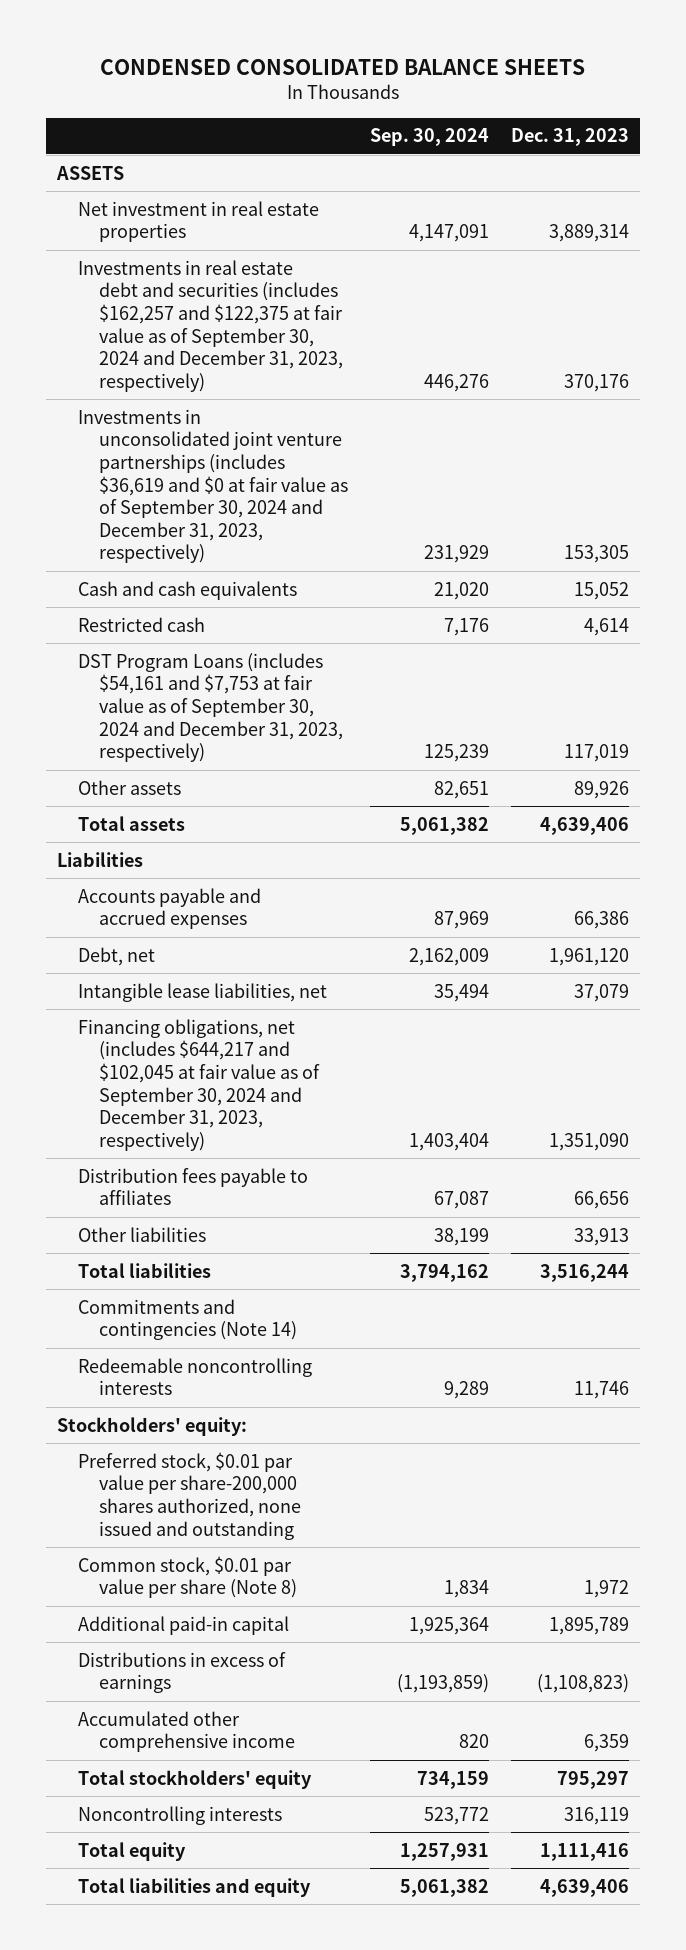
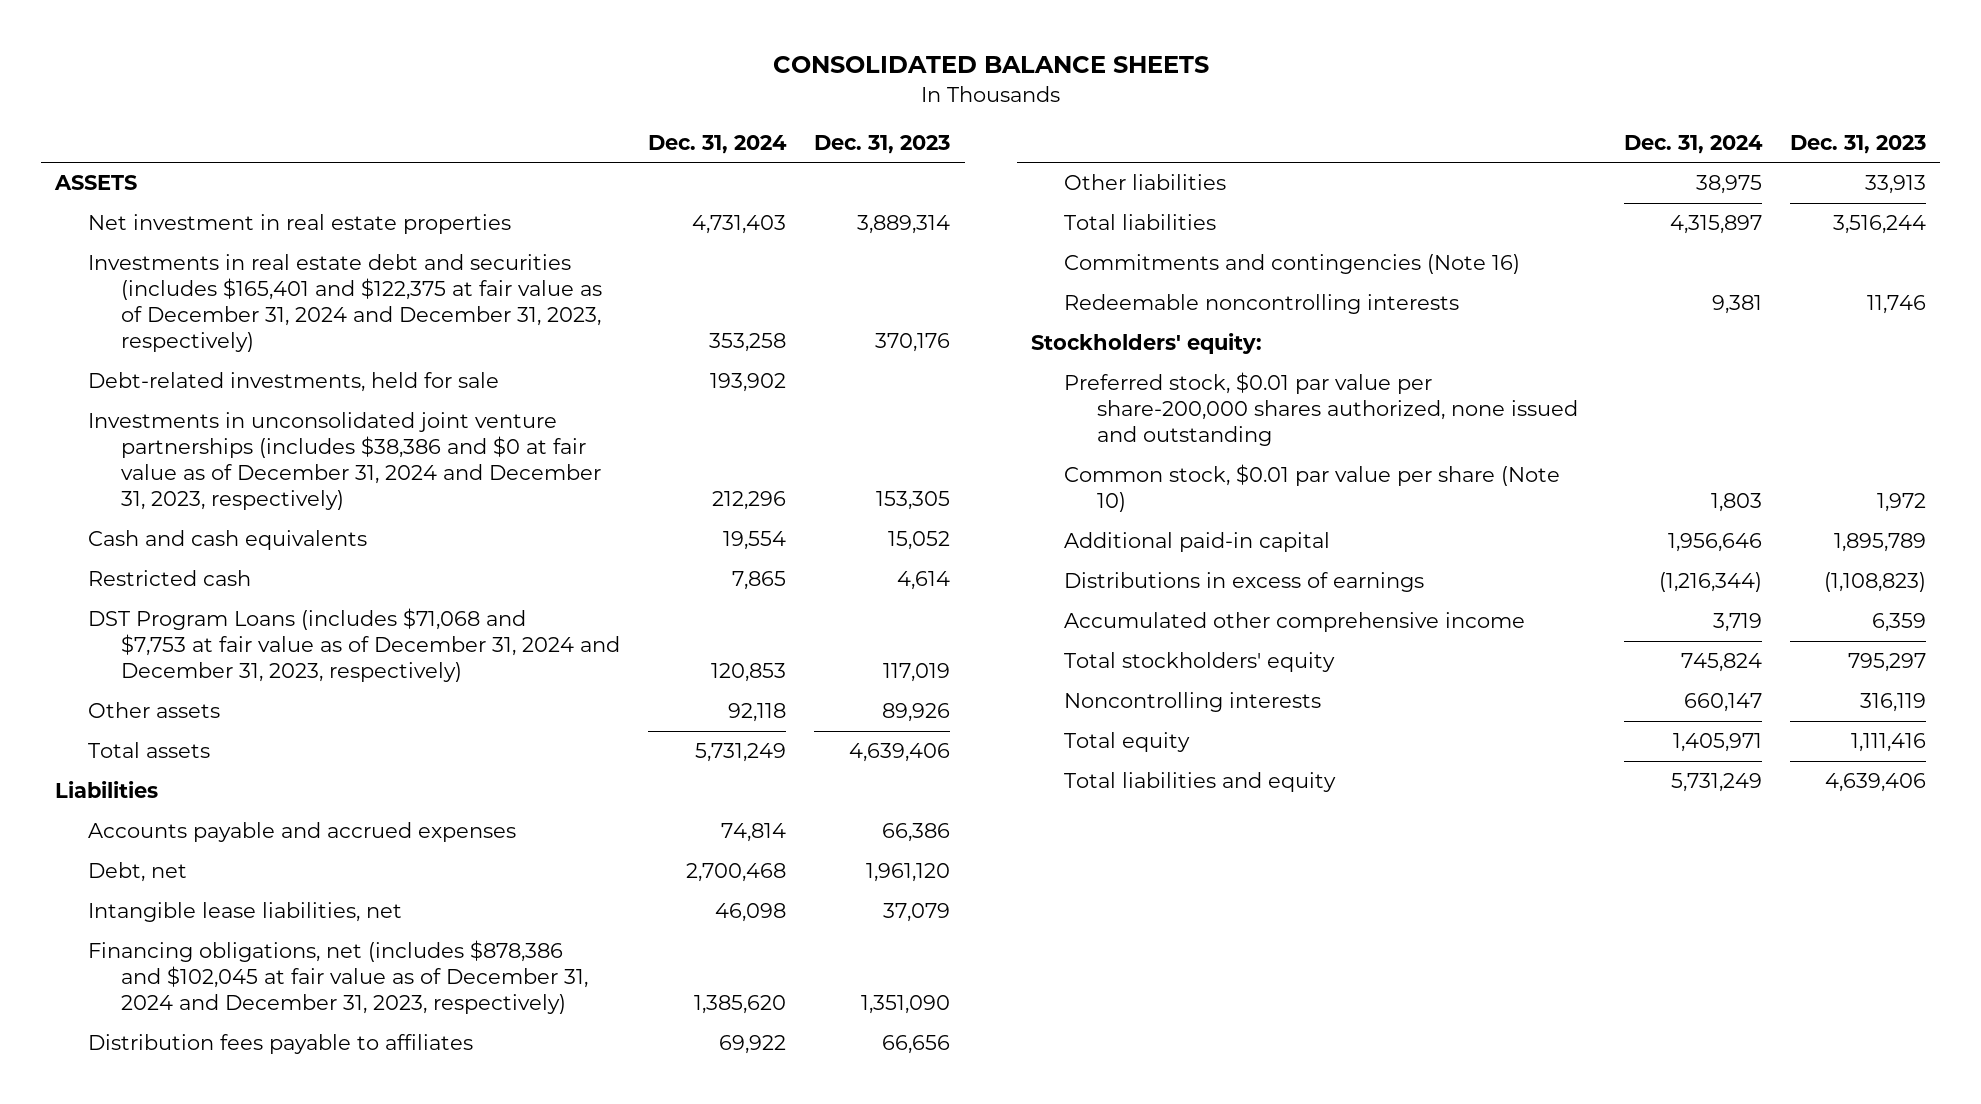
- CONDENSED CONSOLIDATED BALANCE SHEETS
+ CONSOLIDATED BALANCE SHEETS
- | Sep. 30, 2024 | Dec. 31, 2023
+ | Dec. 31, 2024 | Dec. 31, 2023
- Investments in real estate debt and securities (includes $162,257 and $122,375 at fair value as of September 30, 2024 and December 31, 2023, respectively) | 446,276 | 370,176
- Investments in unconsolidated joint venture partnerships (includes $36,619 and $0 at fair value as of September 30, 2024 and December 31, 2023, respectively) | 231,929 | 153,305
+ Investments in real estate debt and securities (includes $165,401 and $122,375 at fair value as of December 31, 2024 and December 31, 2023, respectively) | 353,258 | 370,176
+ Debt-related investments, held for sale | 193,902 |
+ Investments in unconsolidated joint venture partnerships (includes $38,386 and $0 at fair value as of December 31, 2024 and December 31, 2023, respectively) | 212,296 | 153,305
- DST Program Loans (includes $54,161 and $7,753 at fair value as of September 30, 2024 and December 31, 2023, respectively) | 125,239 | 117,019
+ DST Program Loans (includes $71,068 and $7,753 at fair value as of December 31, 2024 and December 31, 2023, respectively) | 120,853 | 117,019
- Financing obligations, net (includes $644,217 and $102,045 at fair value as of September 30, 2024 and December 31, 2023, respectively) | 1,403,404 | 1,351,090
+ Financing obligations, net (includes $878,386 and $102,045 at fair value as of December 31, 2024 and December 31, 2023, respectively) | 1,385,620 | 1,351,090
- Commitments and contingencies (Note 14)
+ Commitments and contingencies (Note 16)
- Common stock, $0.01 par value per share (Note 8) | 1,834 | 1,972
+ Common stock, $0.01 par value per share (Note 10) | 1,803 | 1,972

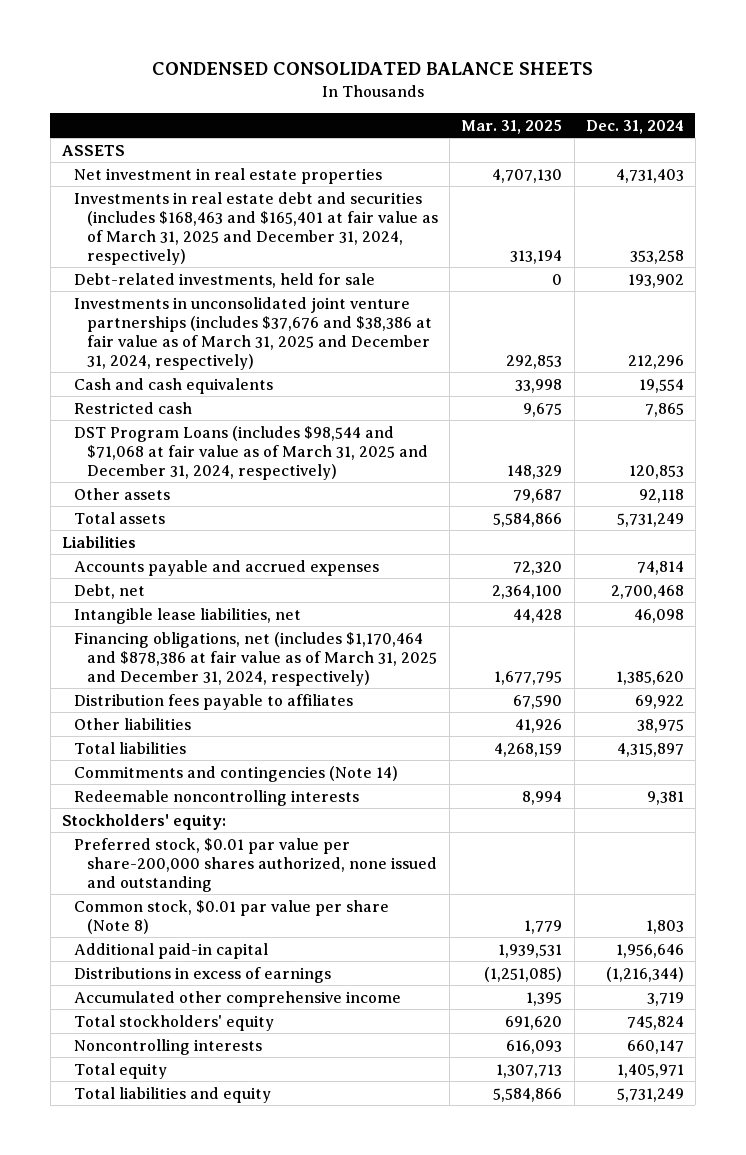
- CONSOLIDATED BALANCE SHEETS
+ CONDENSED CONSOLIDATED BALANCE SHEETS
- | Dec. 31, 2024 | Dec. 31, 2023
+ | Mar. 31, 2025 | Dec. 31, 2024
- Investments in real estate debt and securities (includes $165,401 and $122,375 at fair value as of December 31, 2024 and December 31, 2023, respectively) | 353,258 | 370,176
+ Investments in real estate debt and securities (includes $168,463 and $165,401 at fair value as of March 31, 2025 and December 31, 2024, respectively) | 313,194 | 353,258
- Investments in unconsolidated joint venture partnerships (includes $38,386 and $0 at fair value as of December 31, 2024 and December 31, 2023, respectively) | 212,296 | 153,305
+ Investments in unconsolidated joint venture partnerships (includes $37,676 and $38,386 at fair value as of March 31, 2025 and December 31, 2024, respectively) | 292,853 | 212,296
- DST Program Loans (includes $71,068 and $7,753 at fair value as of December 31, 2024 and December 31, 2023, respectively) | 120,853 | 117,019
+ DST Program Loans (includes $98,544 and $71,068 at fair value as of March 31, 2025 and December 31, 2024, respectively) | 148,329 | 120,853
- Financing obligations, net (includes $878,386 and $102,045 at fair value as of December 31, 2024 and December 31, 2023, respectively) | 1,385,620 | 1,351,090
+ Financing obligations, net (includes $1,170,464 and $878,386 at fair value as of March 31, 2025 and December 31, 2024, respectively) | 1,677,795 | 1,385,620
- Commitments and contingencies (Note 16)
+ Commitments and contingencies (Note 14)
- Common stock, $0.01 par value per share (Note 10) | 1,803 | 1,972
+ Common stock, $0.01 par value per share (Note 8) | 1,779 | 1,803

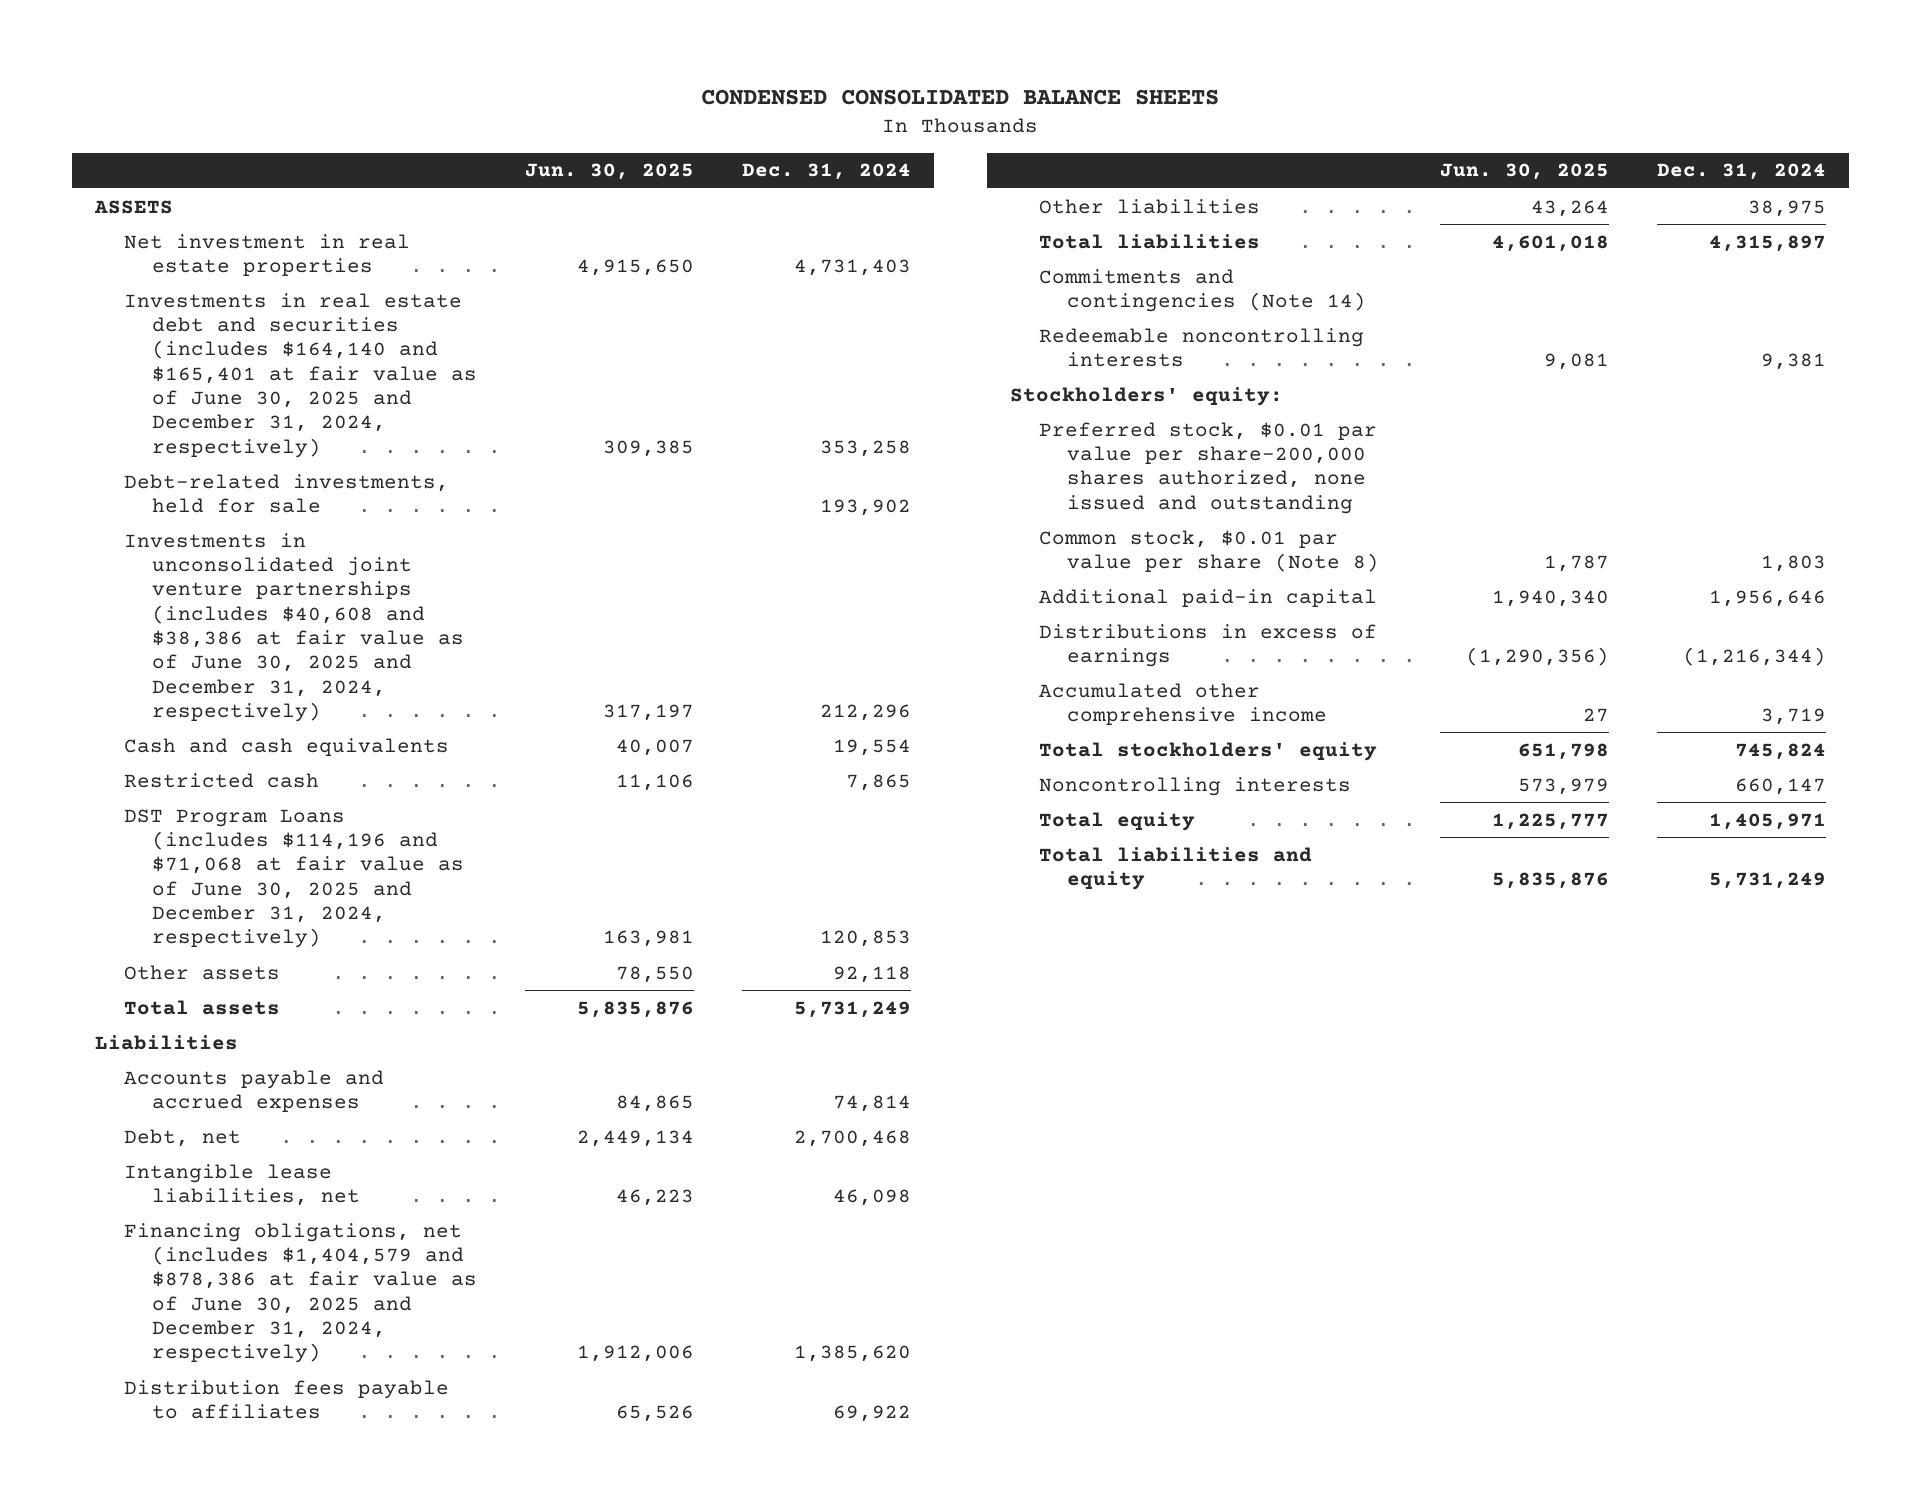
- | Mar. 31, 2025 | Dec. 31, 2024
+ | Jun. 30, 2025 | Dec. 31, 2024
- Investments in real estate debt and securities (includes $168,463 and $165,401 at fair value as of March 31, 2025 and December 31, 2024, respectively) | 313,194 | 353,258
+ Investments in real estate debt and securities (includes $164,140 and $165,401 at fair value as of June 30, 2025 and December 31, 2024, respectively) | 309,385 | 353,258
- Investments in unconsolidated joint venture partnerships (includes $37,676 and $38,386 at fair value as of March 31, 2025 and December 31, 2024, respectively) | 292,853 | 212,296
+ Investments in unconsolidated joint venture partnerships (includes $40,608 and $38,386 at fair value as of June 30, 2025 and December 31, 2024, respectively) | 317,197 | 212,296
- DST Program Loans (includes $98,544 and $71,068 at fair value as of March 31, 2025 and December 31, 2024, respectively) | 148,329 | 120,853
+ DST Program Loans (includes $114,196 and $71,068 at fair value as of June 30, 2025 and December 31, 2024, respectively) | 163,981 | 120,853
- Financing obligations, net (includes $1,170,464 and $878,386 at fair value as of March 31, 2025 and December 31, 2024, respectively) | 1,677,795 | 1,385,620
+ Financing obligations, net (includes $1,404,579 and $878,386 at fair value as of June 30, 2025 and December 31, 2024, respectively) | 1,912,006 | 1,385,620

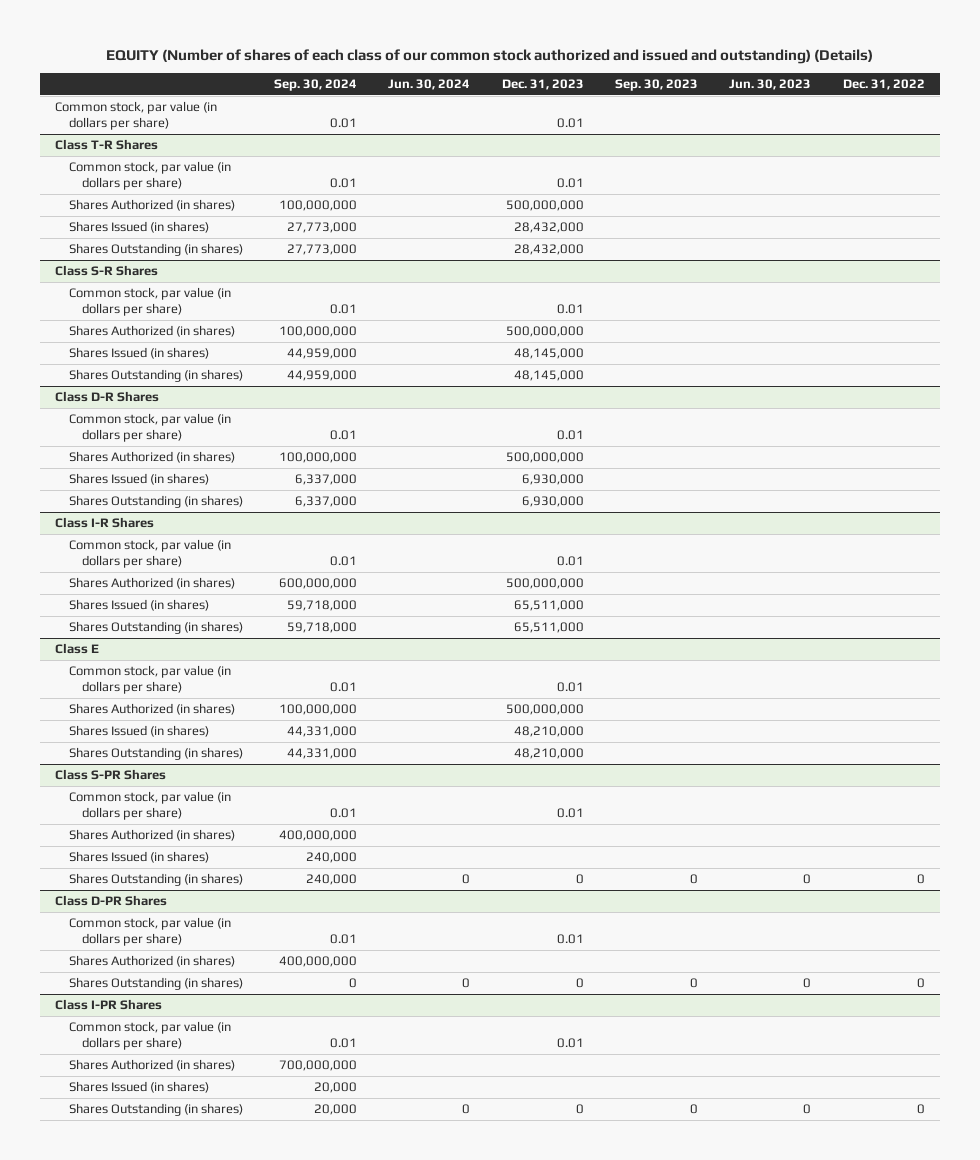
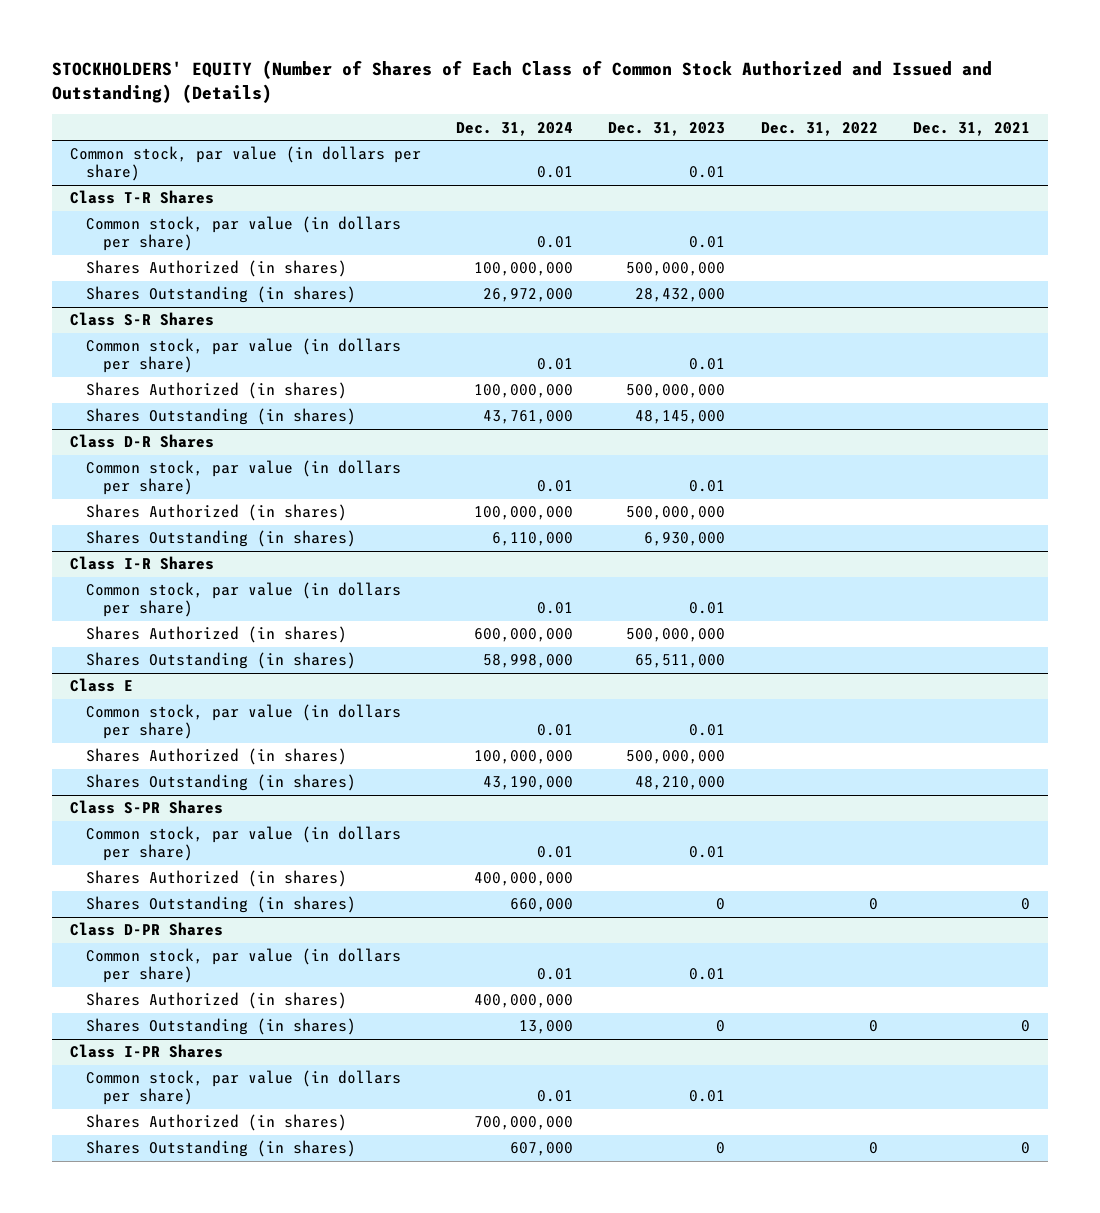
- EQUITY (Number of shares of each class of our common stock authorized and issued and outstanding) (Details)
+ STOCKHOLDERS' EQUITY (Number of Shares of Each Class of Common Stock Authorized and Issued and Outstanding) (Details)
- | Sep. 30, 2024 | Jun. 30, 2024 | Dec. 31, 2023 | Sep. 30, 2023 | Jun. 30, 2023 | Dec. 31, 2022
+ | Dec. 31, 2024 | Dec. 31, 2023 | Dec. 31, 2022 | Dec. 31, 2021
@ Class T-R Shares
- Shares Issued (in shares) | 27,773,000 | | 28,432,000 | | |
@ Class S-R Shares
- Shares Issued (in shares) | 44,959,000 | | 48,145,000 | | |
@ Class D-R Shares
- Shares Issued (in shares) | 6,337,000 | | 6,930,000 | | |
@ Class I-R Shares
- Shares Issued (in shares) | 59,718,000 | | 65,511,000 | | |
@ Class E
- Shares Issued (in shares) | 44,331,000 | | 48,210,000 | | |
@ Class S-PR Shares
- Shares Issued (in shares) | 240,000 | | | | |
@ Class I-PR Shares
- Shares Issued (in shares) | 20,000 | | | | |

